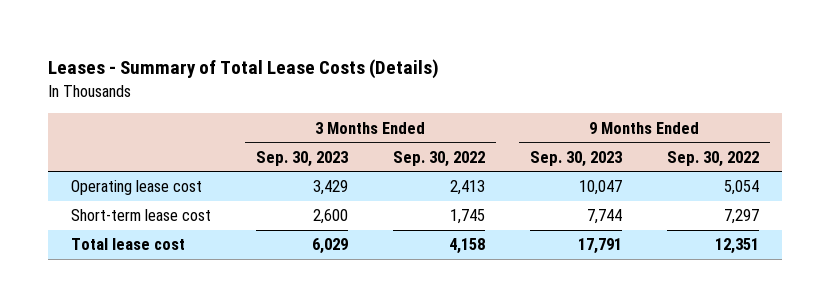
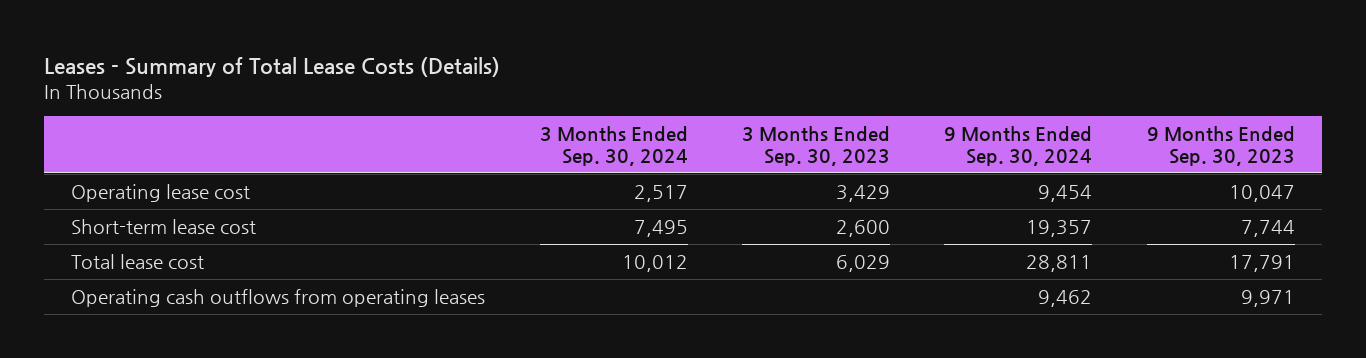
- | 3 Months Ended Sep. 30, 2023 | 3 Months Ended Sep. 30, 2022 | 9 Months Ended Sep. 30, 2023 | 9 Months Ended Sep. 30, 2022
+ | 3 Months Ended Sep. 30, 2024 | 3 Months Ended Sep. 30, 2023 | 9 Months Ended Sep. 30, 2024 | 9 Months Ended Sep. 30, 2023
+ Operating cash outflows from operating leases | | | 9,462 | 9,971

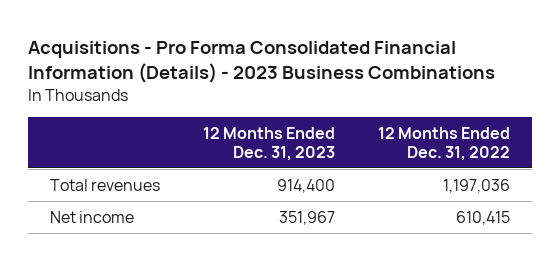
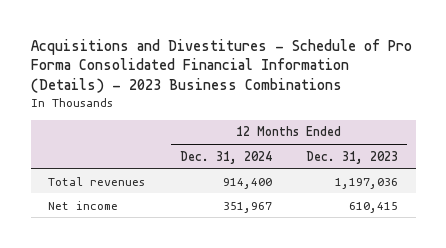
- Acquisitions - Pro Forma Consolidated Financial Information (Details) - 2023 Business Combinations
+ Acquisitions and Divestitures - Schedule of Pro Forma Consolidated Financial Information (Details) - 2023 Business Combinations
- | 12 Months Ended Dec. 31, 2023 | 12 Months Ended Dec. 31, 2022
+ | 12 Months Ended Dec. 31, 2024 | 12 Months Ended Dec. 31, 2023
- Total revenues | 914,400 | 1,197,036
- Net income | 351,967 | 610,415
+ Total revenues | 914,400 | 1,197,036
+ Net income | 351,967 | 610,415

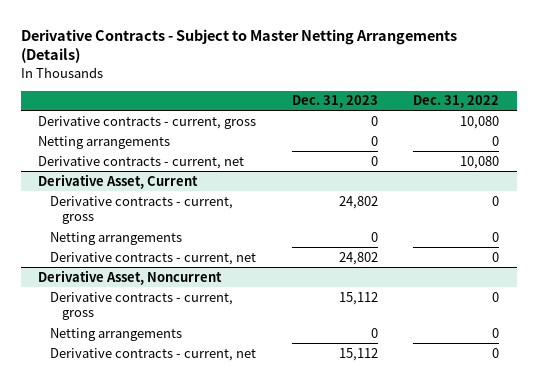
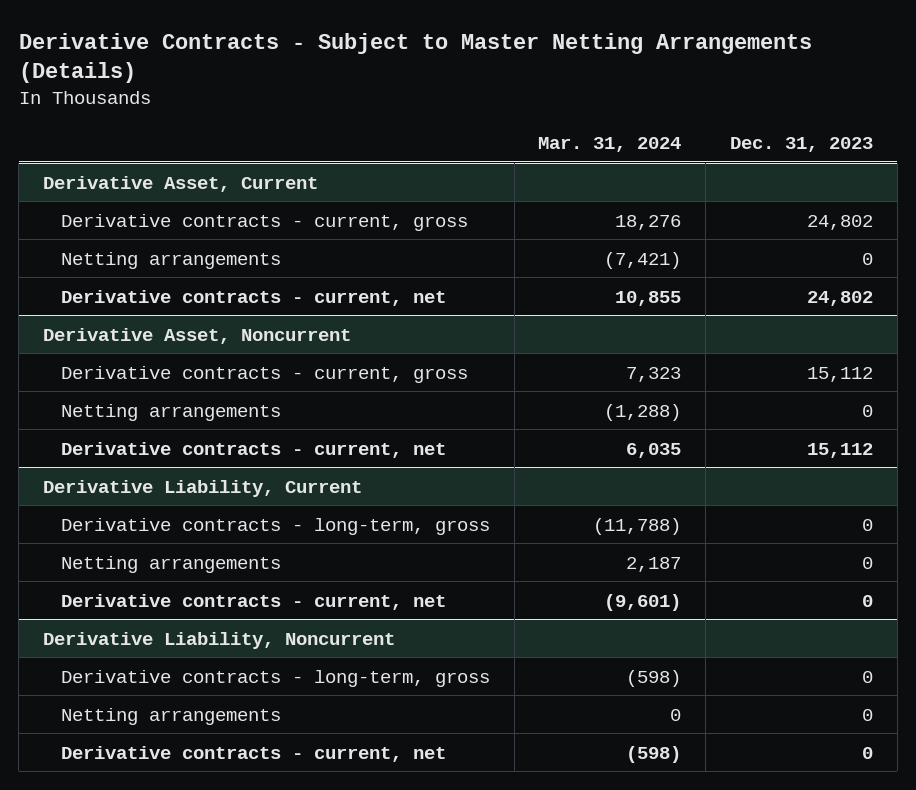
- | Dec. 31, 2023 | Dec. 31, 2022
+ | Mar. 31, 2024 | Dec. 31, 2023
- Derivative contracts - current, gross | 0 | 10,080
- Netting arrangements | 0 | 0
- Derivative contracts - current, net | 0 | 10,080
+ Derivative Liability, Current
+ Derivative contracts - long-term, gross | (11,788) | 0
+ Netting arrangements | 2,187 | 0
+ Derivative contracts - current, net | (9,601) | 0
+ Derivative Liability, Noncurrent
+ Derivative contracts - long-term, gross | (598) | 0
+ Netting arrangements | 0 | 0
+ Derivative contracts - current, net | (598) | 0

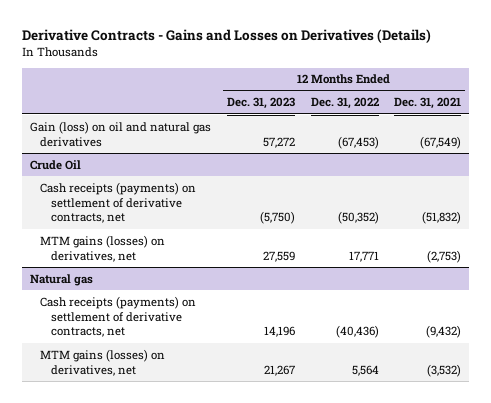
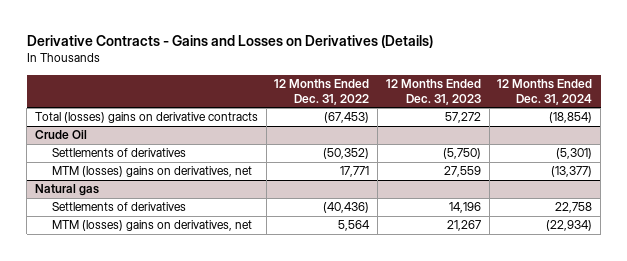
- | 12 Months Ended Dec. 31, 2023 | 12 Months Ended Dec. 31, 2022 | 12 Months Ended Dec. 31, 2021
+ | 12 Months Ended Dec. 31, 2022 | 12 Months Ended Dec. 31, 2023 | 12 Months Ended Dec. 31, 2024
- Gain (loss) on oil and natural gas derivatives | 57,272 | (67,453) | (67,549)
+ Total (losses) gains on derivative contracts | (67,453) | 57,272 | (18,854)
@ Crude Oil
- Cash receipts (payments) on settlement of derivative contracts, net | (5,750) | (50,352) | (51,832)
- MTM gains (losses) on derivatives, net | 27,559 | 17,771 | (2,753)
+ Settlements of derivatives | (50,352) | (5,750) | (5,301)
+ MTM (losses) gains on derivatives, net | 17,771 | 27,559 | (13,377)
@ Natural gas
- Cash receipts (payments) on settlement of derivative contracts, net | 14,196 | (40,436) | (9,432)
- MTM gains (losses) on derivatives, net | 21,267 | 5,564 | (3,532)
+ Settlements of derivatives | (40,436) | 14,196 | 22,758
+ MTM (losses) gains on derivatives, net | 5,564 | 21,267 | (22,934)

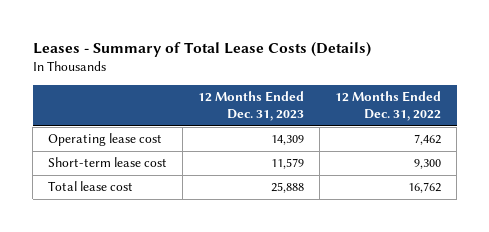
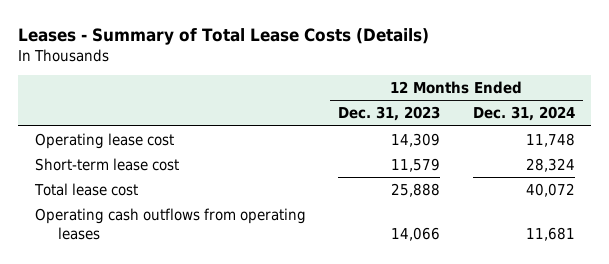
- | 12 Months Ended Dec. 31, 2023 | 12 Months Ended Dec. 31, 2022
+ | 12 Months Ended Dec. 31, 2023 | 12 Months Ended Dec. 31, 2024
+ Operating cash outflows from operating leases | 14,066 | 11,681

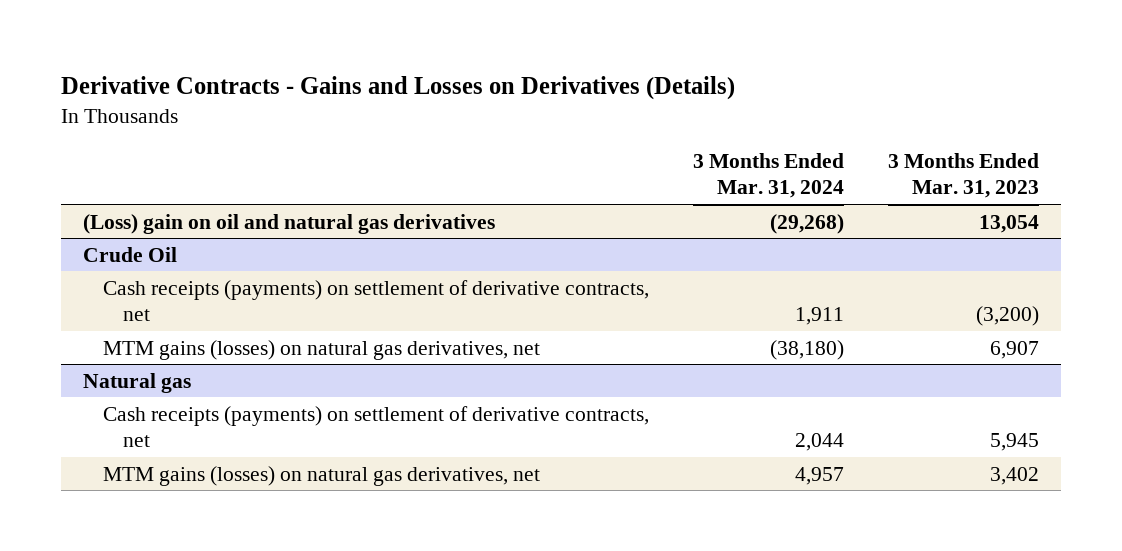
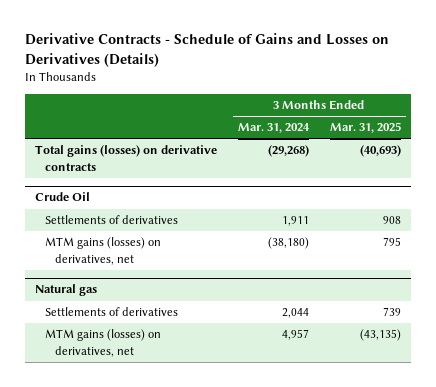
- Derivative Contracts - Gains and Losses on Derivatives (Details)
+ Derivative Contracts - Schedule of Gains and Losses on Derivatives (Details)
- | 3 Months Ended Mar. 31, 2024 | 3 Months Ended Mar. 31, 2023
+ | 3 Months Ended Mar. 31, 2024 | 3 Months Ended Mar. 31, 2025
- (Loss) gain on oil and natural gas derivatives | (29,268) | 13,054
+ Total gains (losses) on derivative contracts | (29,268) | (40,693)
@ Crude Oil
- Cash receipts (payments) on settlement of derivative contracts, net | 1,911 | (3,200)
- MTM gains (losses) on natural gas derivatives, net | (38,180) | 6,907
+ Settlements of derivatives | 1,911 | 908
+ MTM gains (losses) on derivatives, net | (38,180) | 795
@ Natural gas
- Cash receipts (payments) on settlement of derivative contracts, net | 2,044 | 5,945
- MTM gains (losses) on natural gas derivatives, net | 4,957 | 3,402
+ Settlements of derivatives | 2,044 | 739
+ MTM gains (losses) on derivatives, net | 4,957 | (43,135)

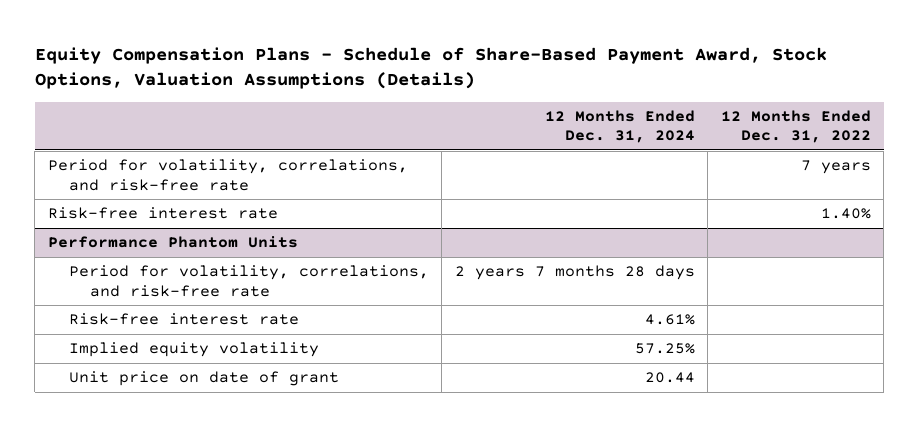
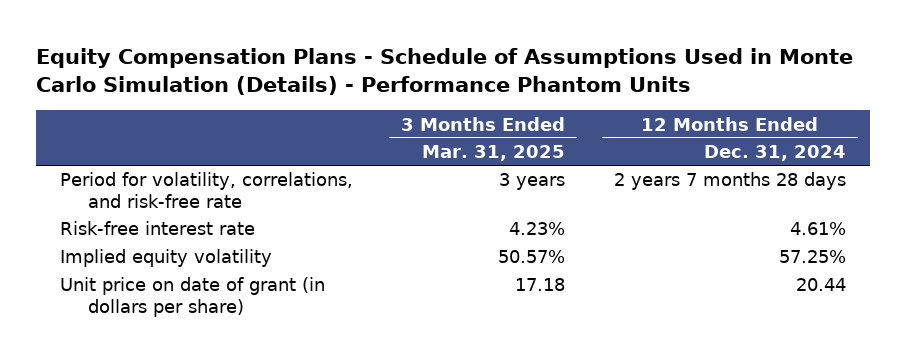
- Equity Compensation Plans - Schedule of Share-Based Payment Award, Stock Options, Valuation Assumptions (Details)
+ Equity Compensation Plans - Schedule of Assumptions Used in Monte Carlo Simulation (Details) - Performance Phantom Units
- | 12 Months Ended Dec. 31, 2024 | 12 Months Ended Dec. 31, 2022
+ | 3 Months Ended Mar. 31, 2025 | 12 Months Ended Dec. 31, 2024
- Period for volatility, correlations, and risk-free rate | | 7 years
- Risk-free interest rate | | 1.40%
- Performance Phantom Units
- Unit price on date of grant | 20.44 |
+ Unit price on date of grant (in dollars per share) | 17.18 | 20.44

